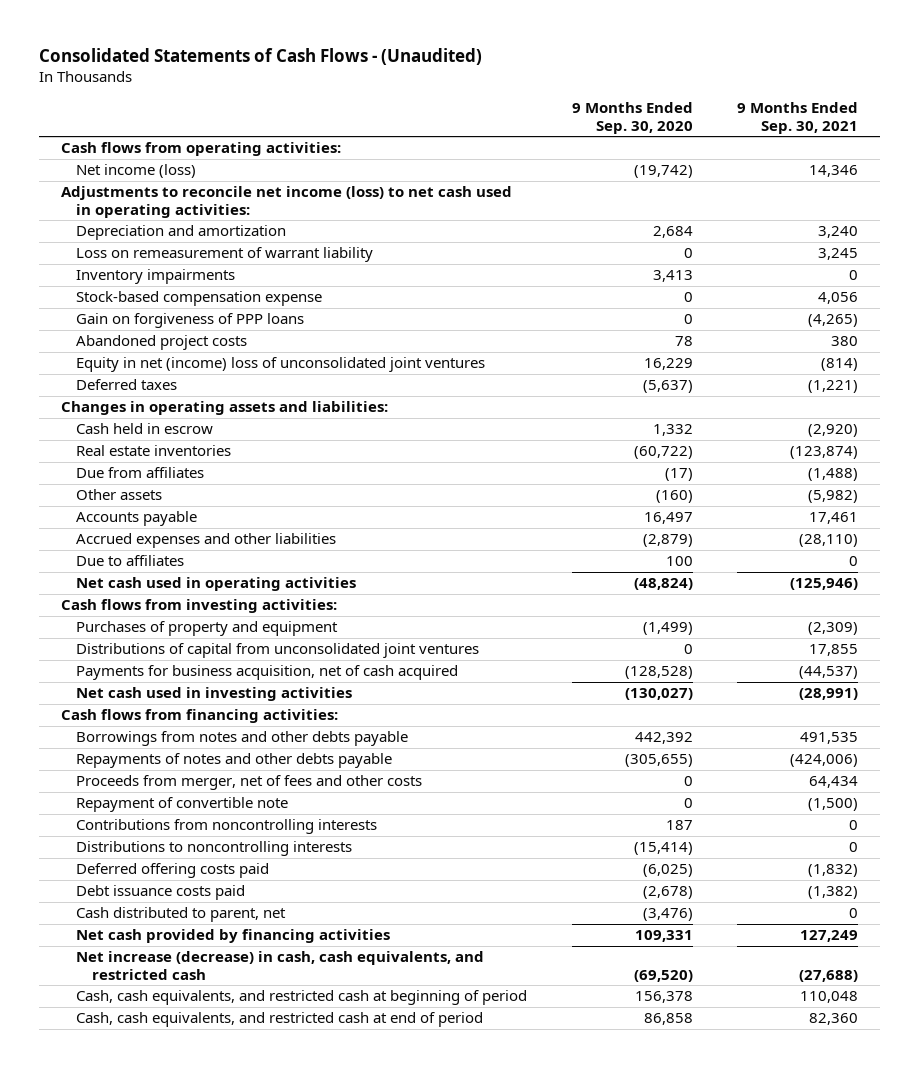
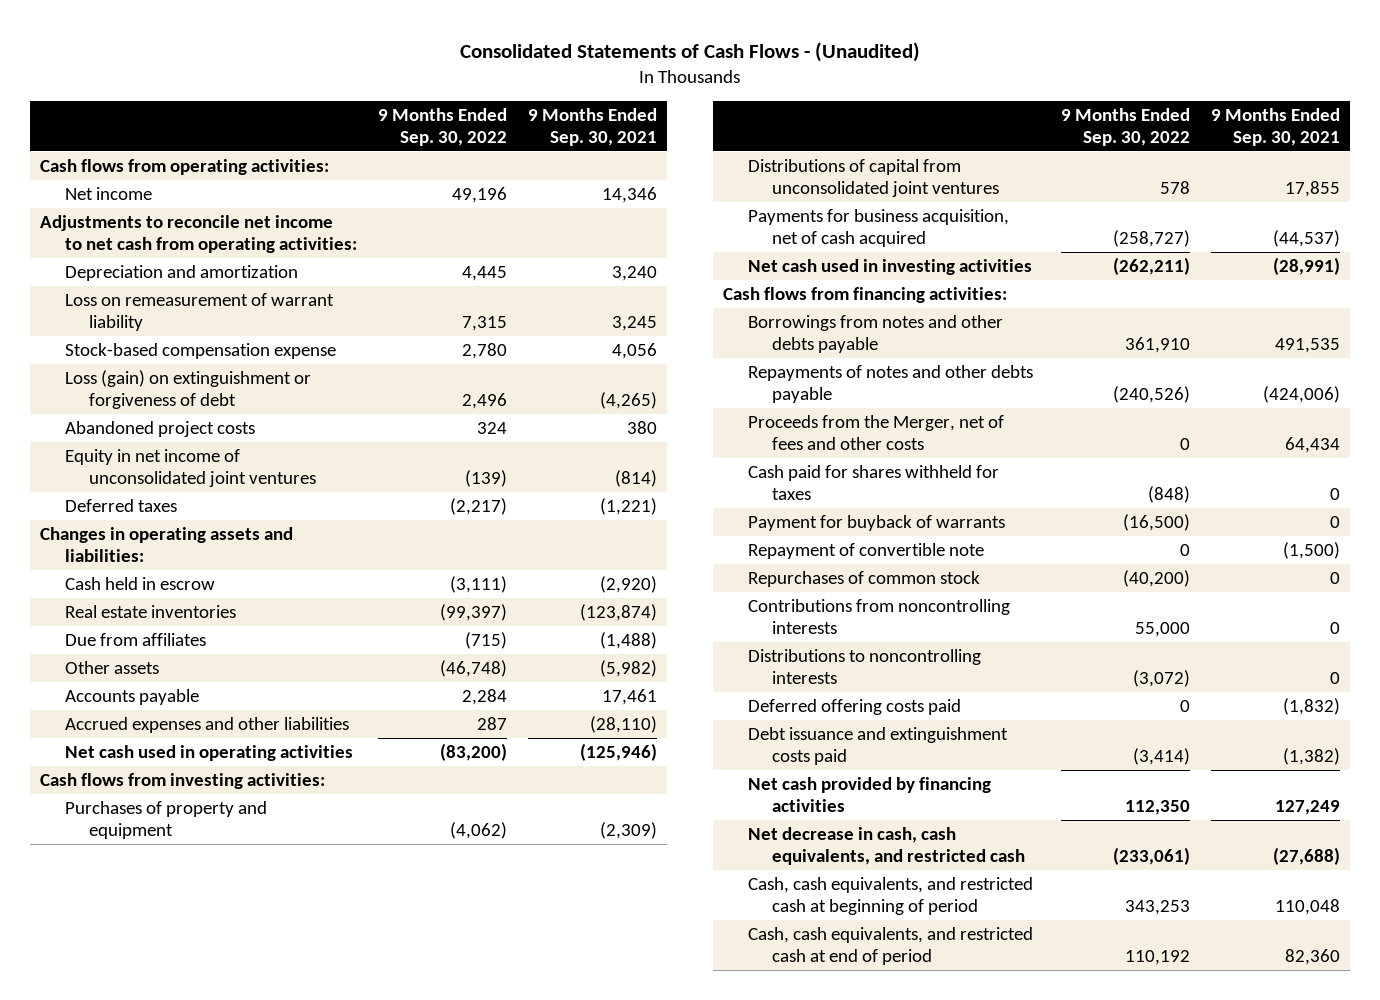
- | 9 Months Ended Sep. 30, 2020 | 9 Months Ended Sep. 30, 2021
+ | 9 Months Ended Sep. 30, 2022 | 9 Months Ended Sep. 30, 2021
- Net income (loss) | (19,742) | 14,346
- Adjustments to reconcile net income (loss) to net cash used in operating activities:
+ Net income | 49,196 | 14,346
+ Adjustments to reconcile net income to net cash from operating activities:
- Inventory impairments | 3,413 | 0
- Gain on forgiveness of PPP loans | 0 | (4,265)
+ Loss (gain) on extinguishment or forgiveness of debt | 2,496 | (4,265)
- Equity in net (income) loss of unconsolidated joint ventures | 16,229 | (814)
+ Equity in net income of unconsolidated joint ventures | (139) | (814)
- Due to affiliates | 100 | 0
- Proceeds from merger, net of fees and other costs | 0 | 64,434
+ Proceeds from the Merger, net of fees and other costs | 0 | 64,434
+ Cash paid for shares withheld for taxes | (848) | 0
+ Payment for buyback of warrants | (16,500) | 0
+ Repurchases of common stock | (40,200) | 0
- Debt issuance costs paid | (2,678) | (1,382)
- Cash distributed to parent, net | (3,476) | 0
+ Debt issuance and extinguishment costs paid | (3,414) | (1,382)
- Net increase (decrease) in cash, cash equivalents, and restricted cash | (69,520) | (27,688)
+ Net decrease in cash, cash equivalents, and restricted cash | (233,061) | (27,688)

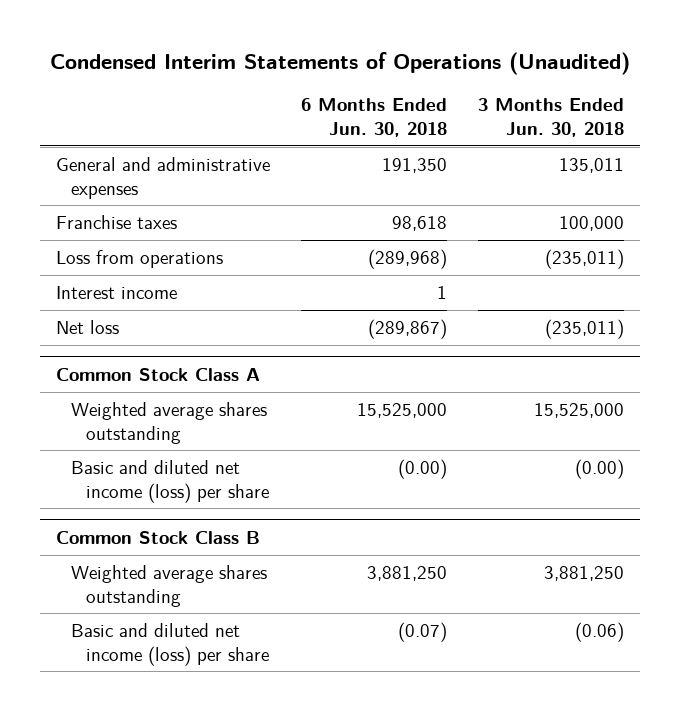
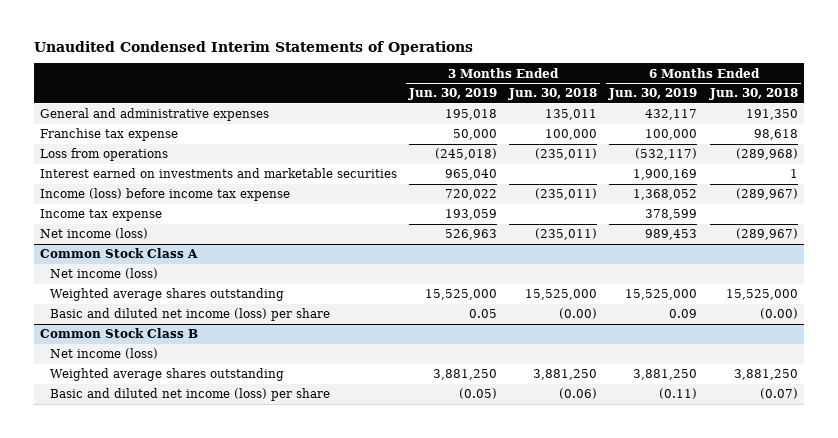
- Condensed Interim Statements of Operations (Unaudited)
+ Unaudited Condensed Interim Statements of Operations
- | 6 Months Ended Jun. 30, 2018 | 3 Months Ended Jun. 30, 2018
+ | 3 Months Ended Jun. 30, 2019 | 3 Months Ended Jun. 30, 2018 | 6 Months Ended Jun. 30, 2019 | 6 Months Ended Jun. 30, 2018
- Franchise taxes | 98,618 | 100,000
+ Franchise tax expense | 50,000 | 100,000 | 100,000 | 98,618
- Interest income | 1 |
- Net loss | (289,867) | (235,011)
+ Interest earned on investments and marketable securities | 965,040 | | 1,900,169 | 1
+ Income (loss) before income tax expense | 720,022 | (235,011) | 1,368,052 | (289,967)
+ Income tax expense | 193,059 | | 378,599 |
+ Net income (loss) | 526,963 | (235,011) | 989,453 | (289,967)
@ Common Stock Class A
+ Net income (loss)
@ Common Stock Class B
+ Net income (loss)

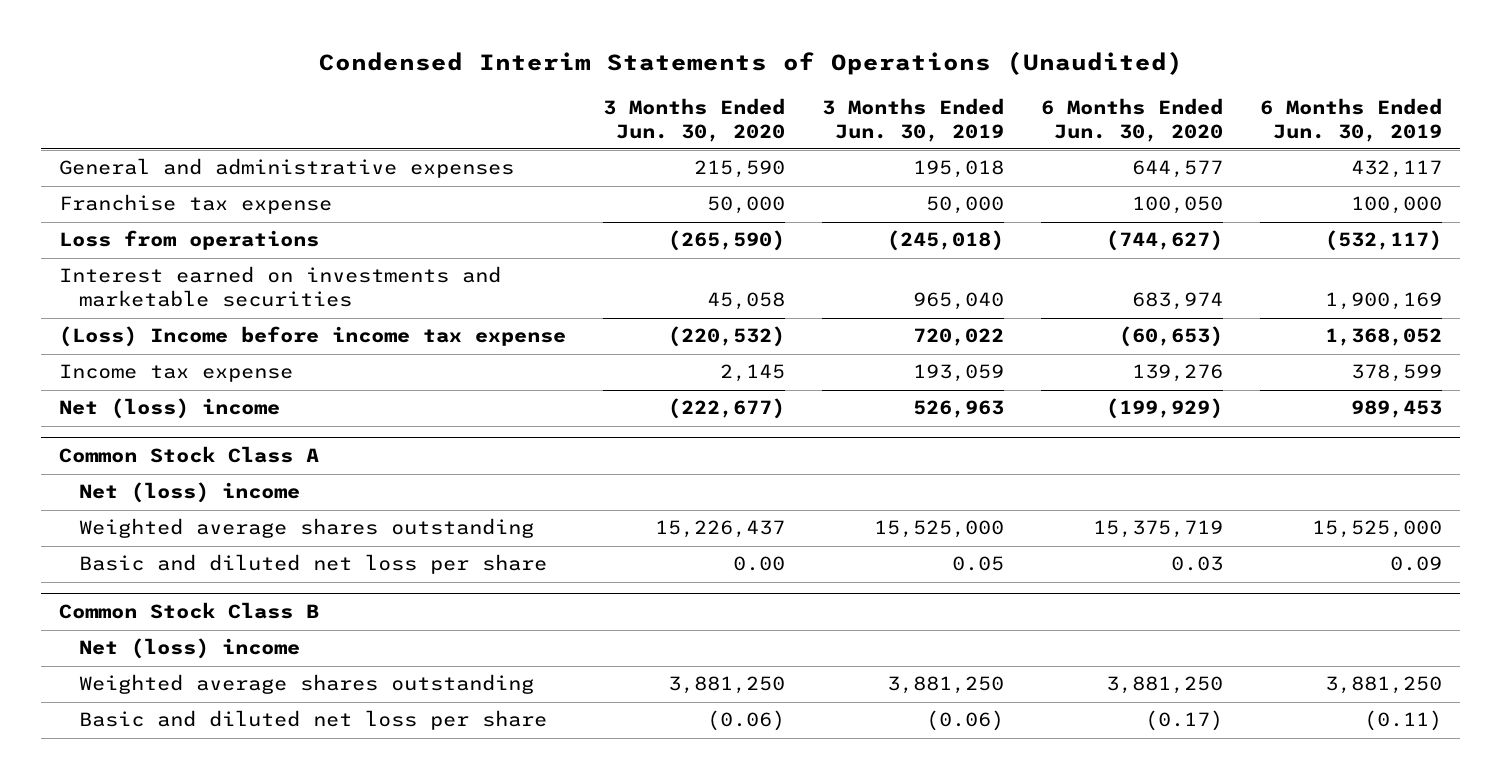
- Unaudited Condensed Interim Statements of Operations
+ Condensed Interim Statements of Operations (Unaudited)
- | 3 Months Ended Jun. 30, 2019 | 3 Months Ended Jun. 30, 2018 | 6 Months Ended Jun. 30, 2019 | 6 Months Ended Jun. 30, 2018
+ | 3 Months Ended Jun. 30, 2020 | 3 Months Ended Jun. 30, 2019 | 6 Months Ended Jun. 30, 2020 | 6 Months Ended Jun. 30, 2019
- Income (loss) before income tax expense | 720,022 | (235,011) | 1,368,052 | (289,967)
+ (Loss) Income before income tax expense | (220,532) | 720,022 | (60,653) | 1,368,052
- Net income (loss) | 526,963 | (235,011) | 989,453 | (289,967)
+ Net (loss) income | (222,677) | 526,963 | (199,929) | 989,453
@ Common Stock Class A
- Net income (loss)
+ Net (loss) income
- Basic and diluted net income (loss) per share | 0.05 | (0.00) | 0.09 | (0.00)
+ Basic and diluted net loss per share | 0.00 | 0.05 | 0.03 | 0.09
@ Common Stock Class B
- Net income (loss)
+ Net (loss) income
- Basic and diluted net income (loss) per share | (0.05) | (0.06) | (0.11) | (0.07)
+ Basic and diluted net loss per share | (0.06) | (0.06) | (0.17) | (0.11)

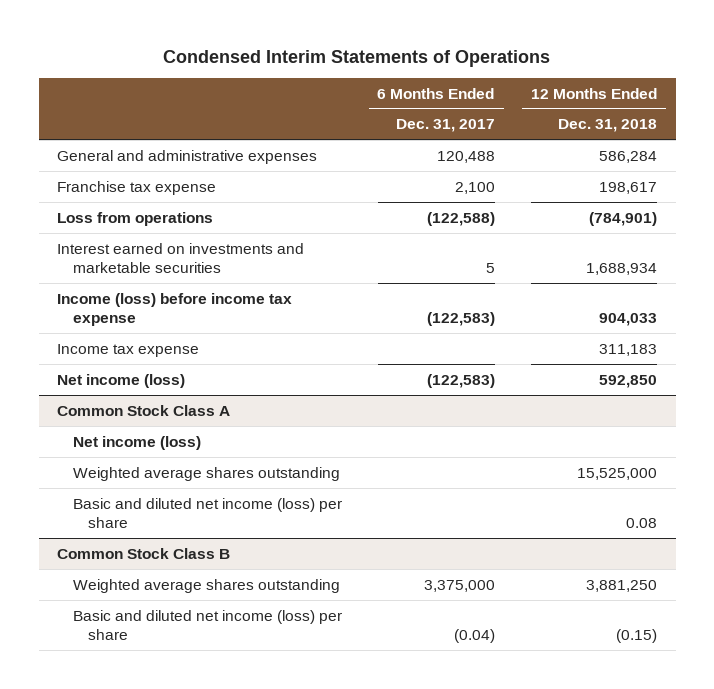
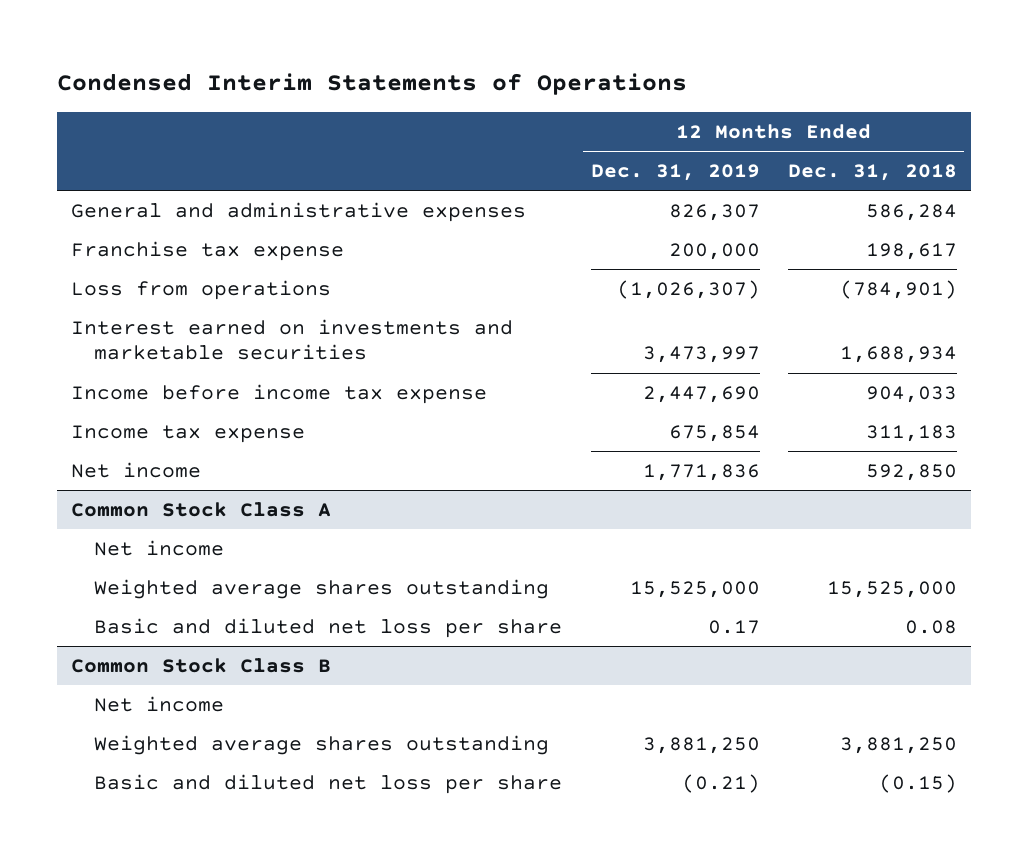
- | 6 Months Ended Dec. 31, 2017 | 12 Months Ended Dec. 31, 2018
+ | 12 Months Ended Dec. 31, 2019 | 12 Months Ended Dec. 31, 2018
- Income (loss) before income tax expense | (122,583) | 904,033
+ Income before income tax expense | 2,447,690 | 904,033
- Net income (loss) | (122,583) | 592,850
+ Net income | 1,771,836 | 592,850
@ Common Stock Class A
- Net income (loss)
+ Net income
- Basic and diluted net income (loss) per share | | 0.08
+ Basic and diluted net loss per share | 0.17 | 0.08
@ Common Stock Class B
+ Net income
- Basic and diluted net income (loss) per share | (0.04) | (0.15)
+ Basic and diluted net loss per share | (0.21) | (0.15)

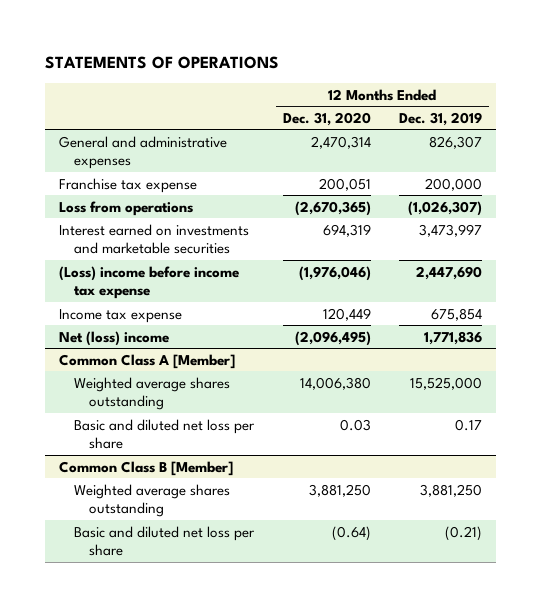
- Condensed Interim Statements of Operations
+ STATEMENTS OF OPERATIONS
- | 12 Months Ended Dec. 31, 2019 | 12 Months Ended Dec. 31, 2018
+ | 12 Months Ended Dec. 31, 2020 | 12 Months Ended Dec. 31, 2019
- Income before income tax expense | 2,447,690 | 904,033
+ (Loss) income before income tax expense | (1,976,046) | 2,447,690
- Net income | 1,771,836 | 592,850
- Common Stock Class A
- Net income
+ Net (loss) income | (2,096,495) | 1,771,836
+ Common Class A [Member]
- Common Stock Class B
- Net income
+ Common Class B [Member]

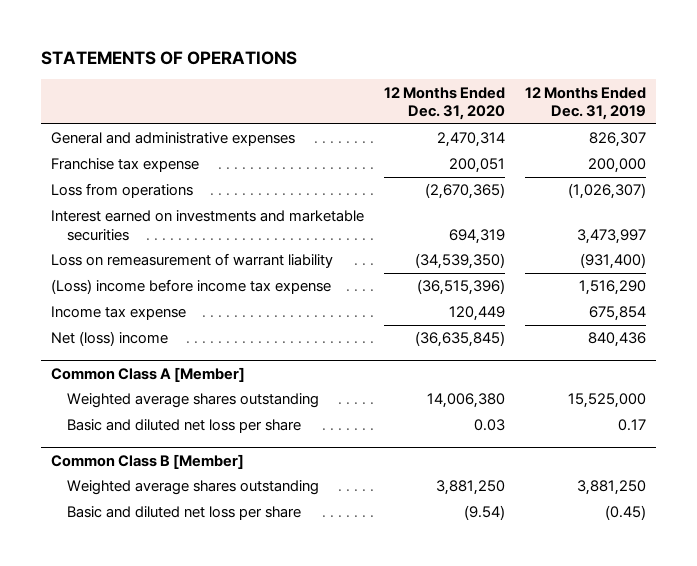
- (Loss) income before income tax expense | (1,976,046) | 2,447,690
+ Loss on remeasurement of warrant liability | (34,539,350) | (931,400)
+ (Loss) income before income tax expense | (36,515,396) | 1,516,290
- Net (loss) income | (2,096,495) | 1,771,836
+ Net (loss) income | (36,635,845) | 840,436
@ Common Class B [Member]
- Basic and diluted net loss per share | (0.64) | (0.21)
+ Basic and diluted net loss per share | (9.54) | (0.45)

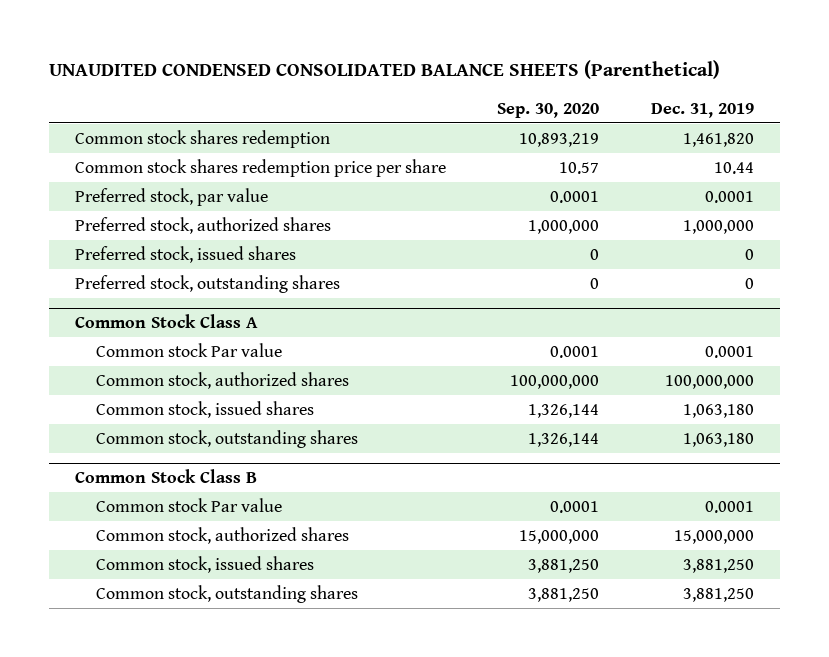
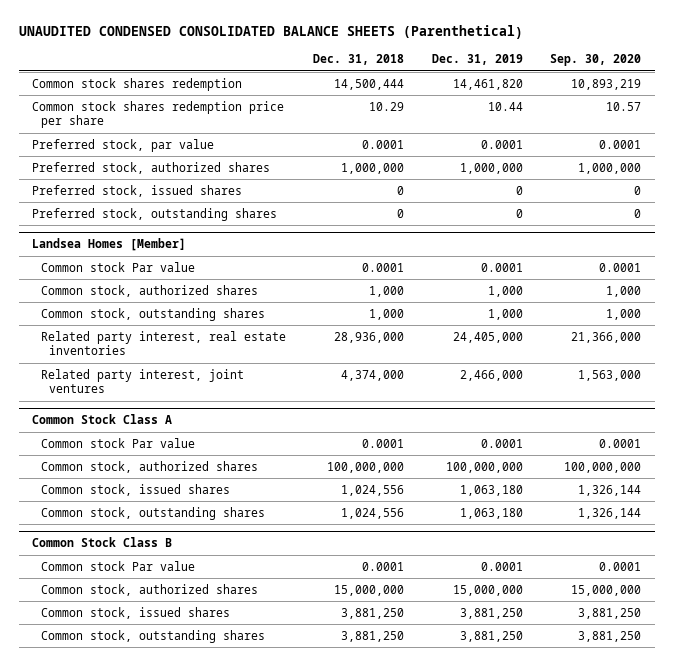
- | Sep. 30, 2020 | Dec. 31, 2019
+ | Dec. 31, 2018 | Dec. 31, 2019 | Sep. 30, 2020
- Common stock shares redemption | 10,893,219 | 1,461,820
+ Common stock shares redemption | 14,500,444 | 14,461,820 | 10,893,219
+ Landsea Homes [Member]
+ Common stock Par value | 0.0001 | 0.0001 | 0.0001
+ Common stock, authorized shares | 1,000 | 1,000 | 1,000
+ Common stock, outstanding shares | 1,000 | 1,000 | 1,000
+ Related party interest, real estate inventories | 28,936,000 | 24,405,000 | 21,366,000
+ Related party interest, joint ventures | 4,374,000 | 2,466,000 | 1,563,000

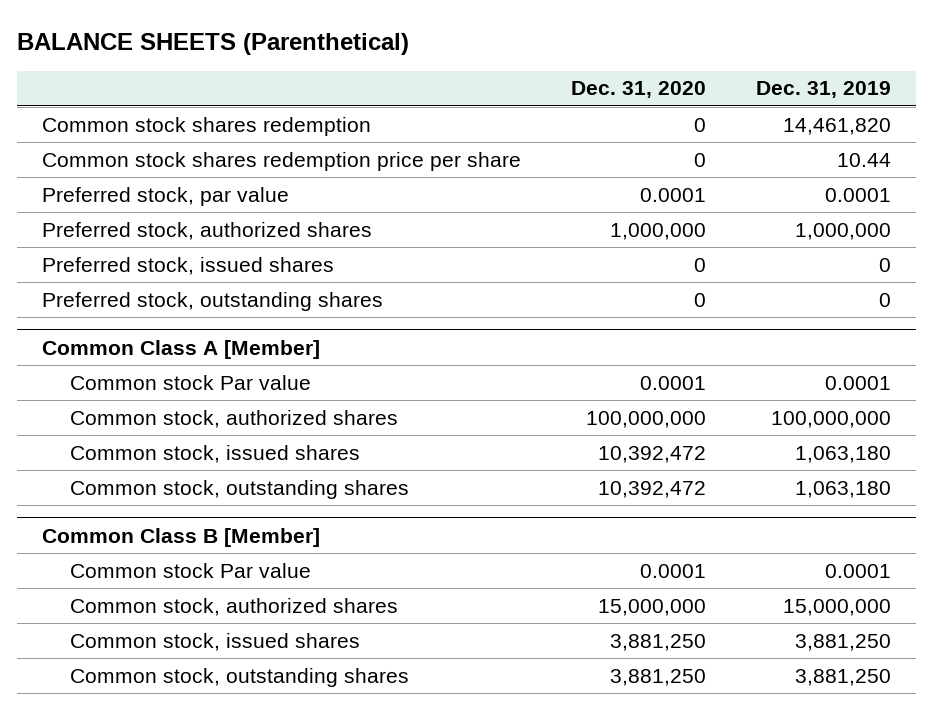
- UNAUDITED CONDENSED CONSOLIDATED BALANCE SHEETS (Parenthetical)
+ BALANCE SHEETS (Parenthetical)
- | Dec. 31, 2018 | Dec. 31, 2019 | Sep. 30, 2020
+ | Dec. 31, 2020 | Dec. 31, 2019
- Landsea Homes [Member]
- Common stock Par value | 0.0001 | 0.0001 | 0.0001
- Common stock, authorized shares | 1,000 | 1,000 | 1,000
- Common stock, outstanding shares | 1,000 | 1,000 | 1,000
- Related party interest, real estate inventories | 28,936,000 | 24,405,000 | 21,366,000
- Related party interest, joint ventures | 4,374,000 | 2,466,000 | 1,563,000
- Common Stock Class A
+ Common Class A [Member]
- Common Stock Class B
+ Common Class B [Member]

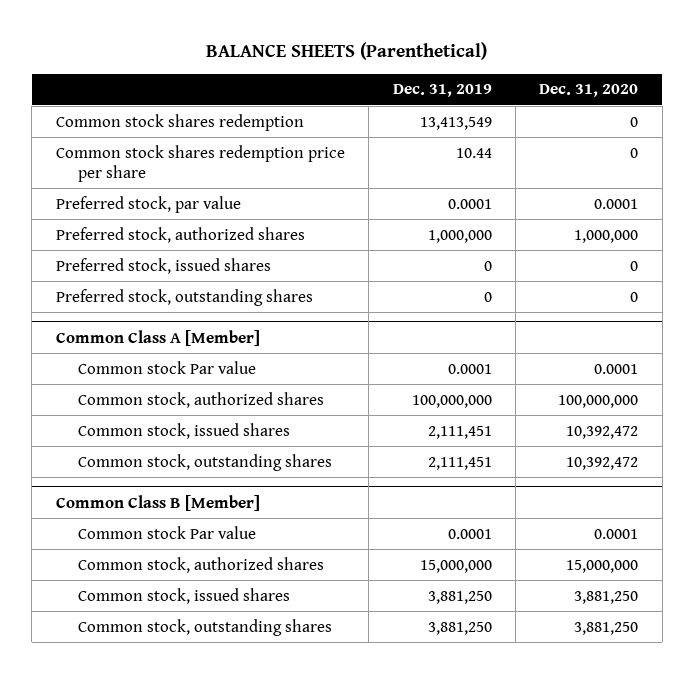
- | Dec. 31, 2020 | Dec. 31, 2019
+ | Dec. 31, 2019 | Dec. 31, 2020
- Common stock shares redemption | 0 | 14,461,820
+ Common stock shares redemption | 13,413,549 | 0
@ Common Class A [Member]
- Common stock, issued shares | 10,392,472 | 1,063,180
- Common stock, outstanding shares | 10,392,472 | 1,063,180
+ Common stock, issued shares | 2,111,451 | 10,392,472
+ Common stock, outstanding shares | 2,111,451 | 10,392,472

